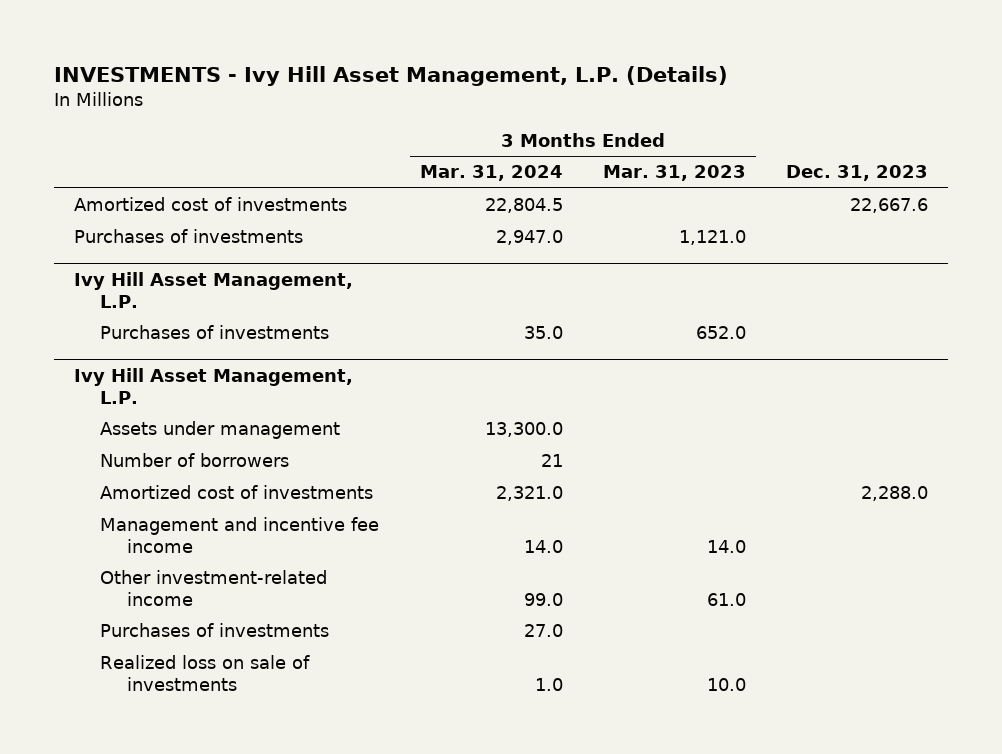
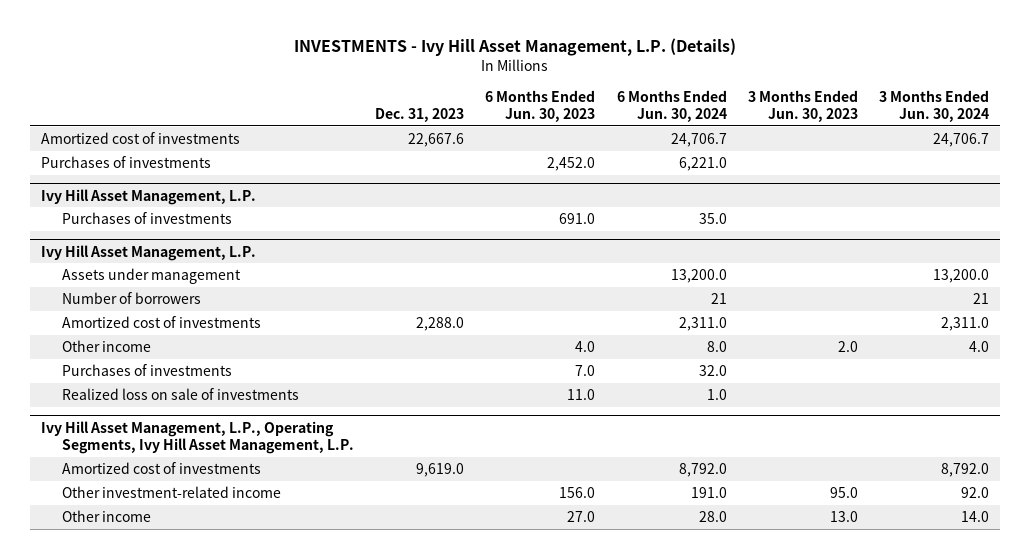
- | 3 Months Ended Mar. 31, 2024 | 3 Months Ended Mar. 31, 2023 | Dec. 31, 2023
+ | Dec. 31, 2023 | 6 Months Ended Jun. 30, 2023 | 6 Months Ended Jun. 30, 2024 | 3 Months Ended Jun. 30, 2023 | 3 Months Ended Jun. 30, 2024
@ Ivy Hill Asset Management, L.P.
- Management and incentive fee income | 14.0 | 14.0 |
- Other investment-related income | 99.0 | 61.0 |
+ Other income | | 4.0 | 8.0 | 2.0 | 4.0
+ Ivy Hill Asset Management, L.P., Operating Segments, Ivy Hill Asset Management, L.P.
+ Amortized cost of investments | 9,619.0 | | 8,792.0 | | 8,792.0
+ Other investment-related income | | 156.0 | 191.0 | 95.0 | 92.0
+ Other income | | 27.0 | 28.0 | 13.0 | 14.0

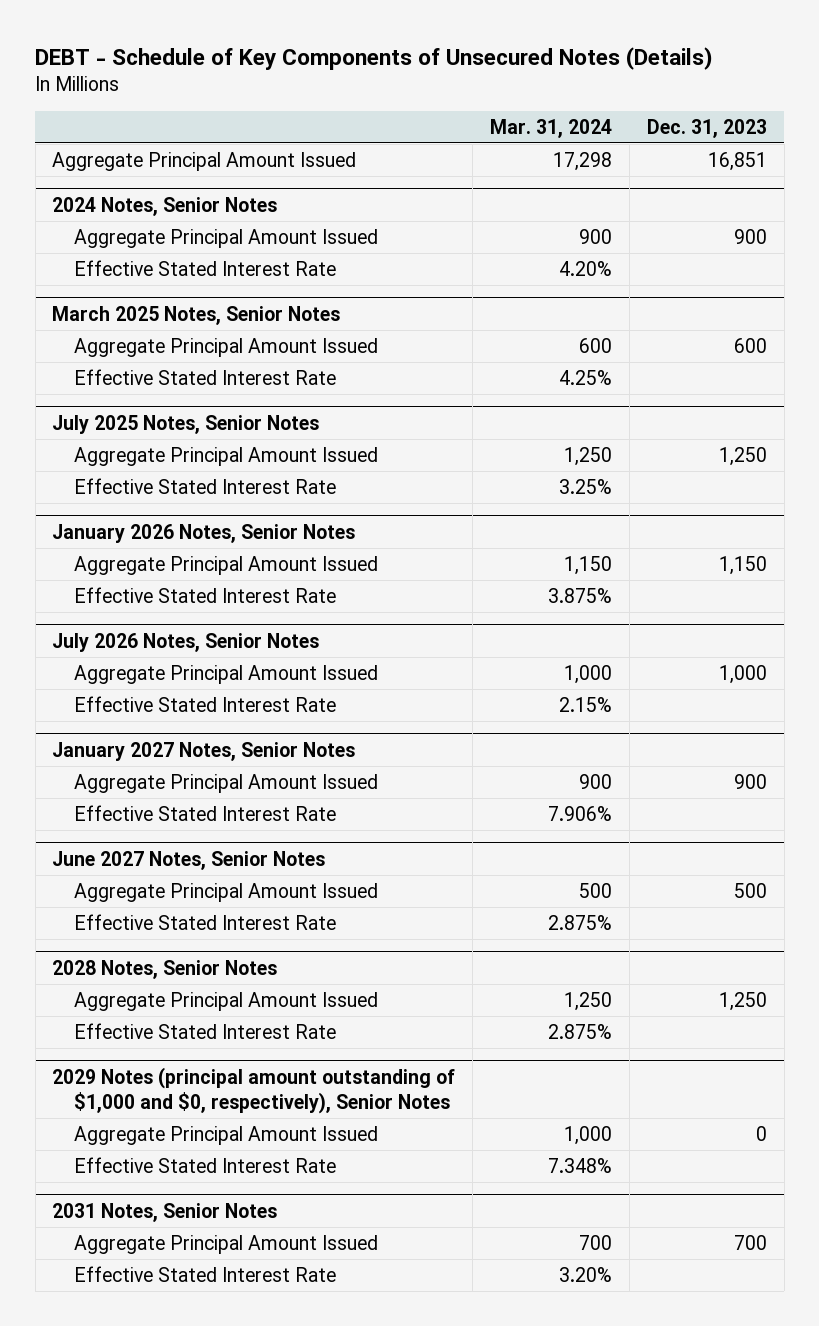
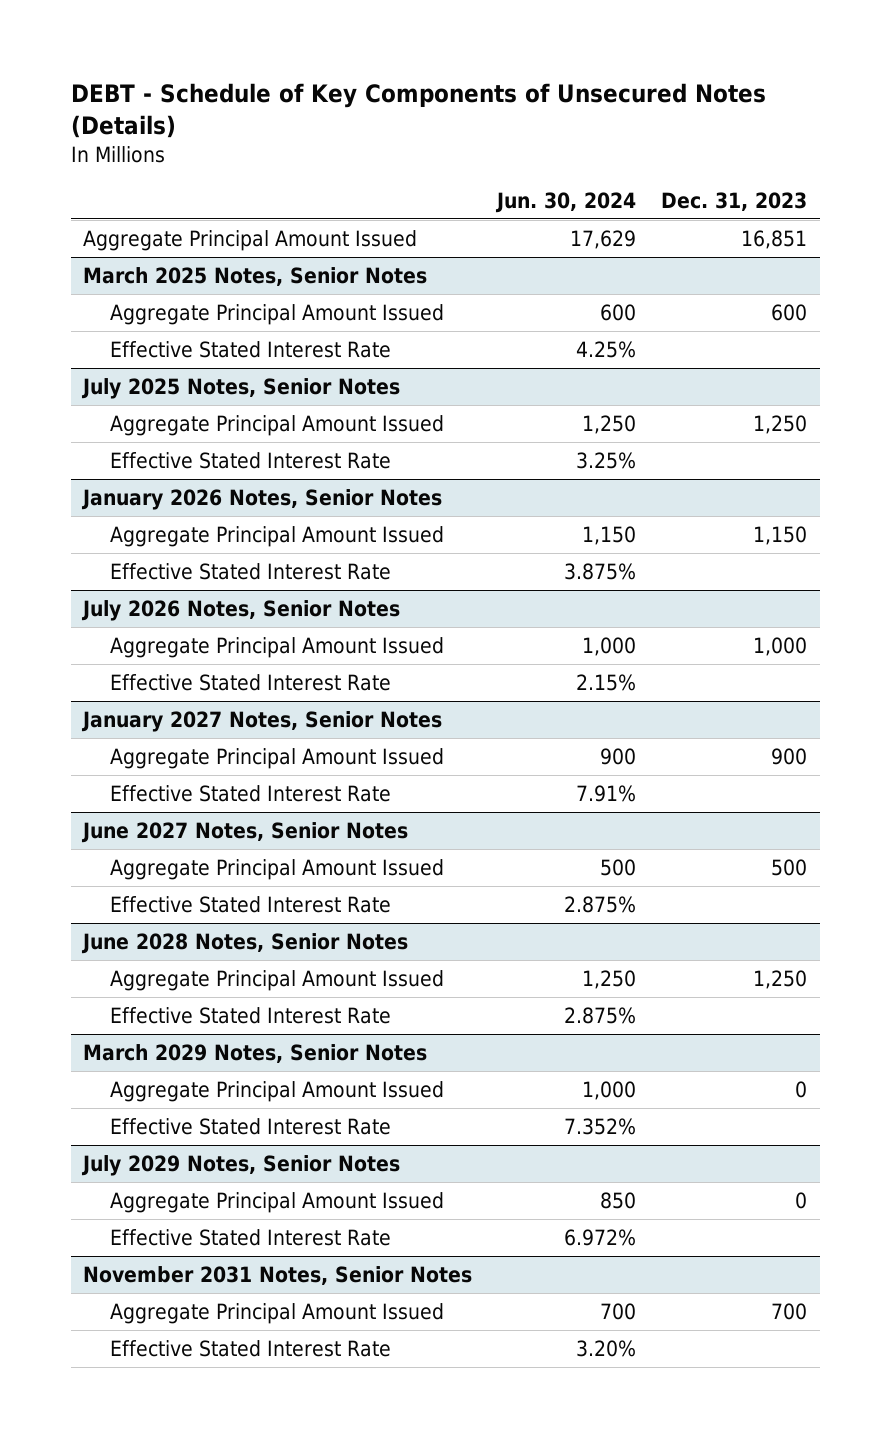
- | Mar. 31, 2024 | Dec. 31, 2023
+ | Jun. 30, 2024 | Dec. 31, 2023
- 2024 Notes, Senior Notes
- Aggregate Principal Amount Issued | 900 | 900
- Effective Stated Interest Rate | 4.20% |
- 2028 Notes, Senior Notes
+ June 2028 Notes, Senior Notes
- 2029 Notes (principal amount outstanding of $1,000 and $0, respectively), Senior Notes
- Aggregate Principal Amount Issued | 1,000 | 0
- Effective Stated Interest Rate | 7.348% |
- 2031 Notes, Senior Notes
+ March 2029 Notes, Senior Notes
+ Aggregate Principal Amount Issued | 1,000 | 0
+ Effective Stated Interest Rate | 7.352% |
+ July 2029 Notes, Senior Notes
+ Aggregate Principal Amount Issued | 850 | 0
+ Effective Stated Interest Rate | 6.972% |
+ November 2031 Notes, Senior Notes

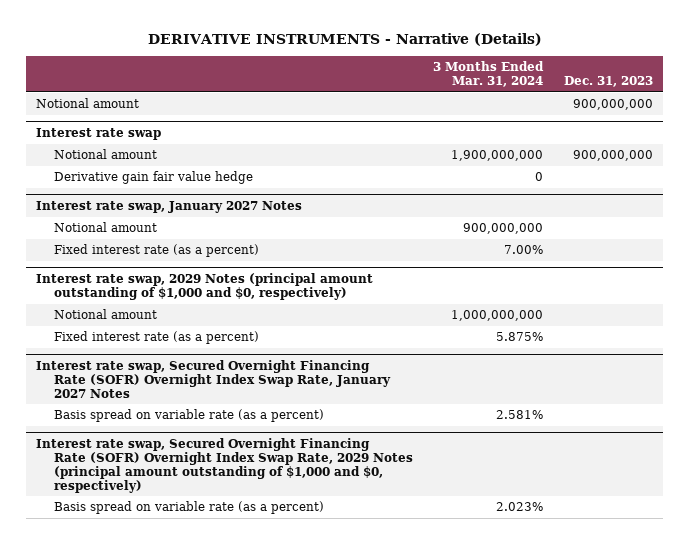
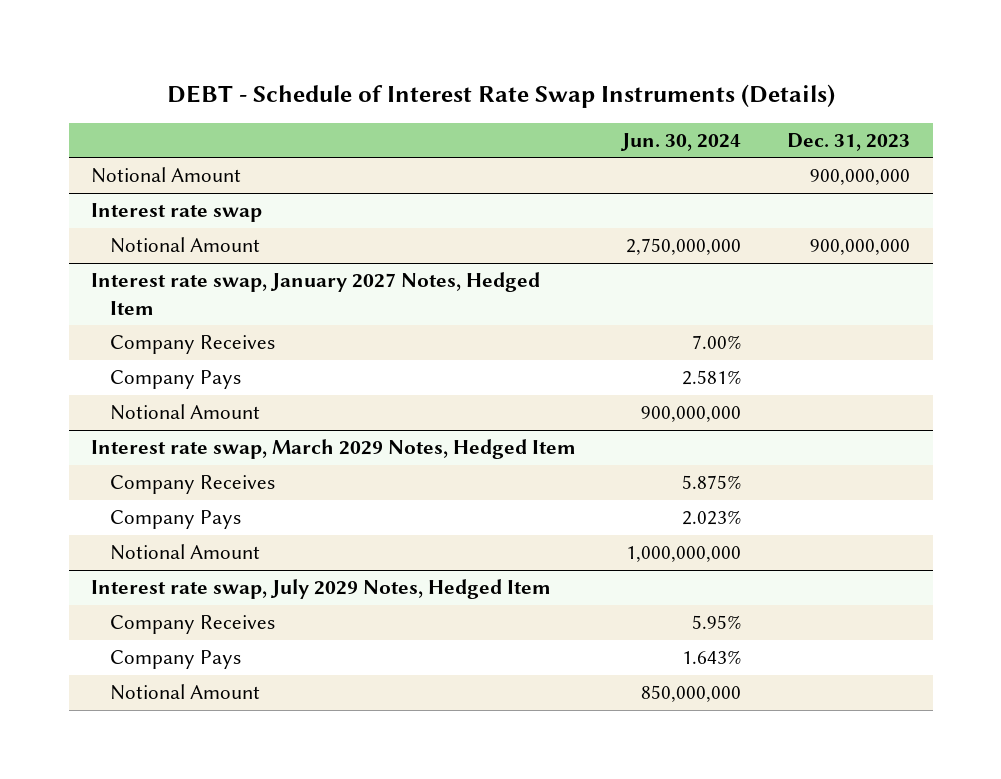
- DERIVATIVE INSTRUMENTS - Narrative (Details)
+ DEBT - Schedule of Interest Rate Swap Instruments (Details)
- | 3 Months Ended Mar. 31, 2024 | Dec. 31, 2023
+ | Jun. 30, 2024 | Dec. 31, 2023
- Notional amount | | 900,000,000
+ Notional Amount | | 900,000,000
@ Interest rate swap
- Notional amount | 1,900,000,000 | 900,000,000
- Derivative gain fair value hedge | 0 |
- Interest rate swap, January 2027 Notes
- Notional amount | 900,000,000 |
- Fixed interest rate (as a percent) | 7.00% |
- Interest rate swap, 2029 Notes (principal amount outstanding of $1,000 and $0, respectively)
- Notional amount | 1,000,000,000 |
- Fixed interest rate (as a percent) | 5.875% |
- Interest rate swap, Secured Overnight Financing Rate (SOFR) Overnight Index Swap Rate, January 2027 Notes
- Basis spread on variable rate (as a percent) | 2.581% |
- Interest rate swap, Secured Overnight Financing Rate (SOFR) Overnight Index Swap Rate, 2029 Notes (principal amount outstanding of $1,000 and $0, respectively)
- Basis spread on variable rate (as a percent) | 2.023% |
@ Interest rate swap
+ Notional Amount | 2,750,000,000 | 900,000,000
+ Interest rate swap, January 2027 Notes, Hedged Item
+ Company Receives | 7.00% |
+ Company Pays | 2.581% |
+ Notional Amount | 900,000,000 |
+ Interest rate swap, March 2029 Notes, Hedged Item
+ Company Receives | 5.875% |
+ Company Pays | 2.023% |
+ Notional Amount | 1,000,000,000 |
+ Interest rate swap, July 2029 Notes, Hedged Item
+ Company Receives | 5.95% |
+ Company Pays | 1.643% |
+ Notional Amount | 850,000,000 |

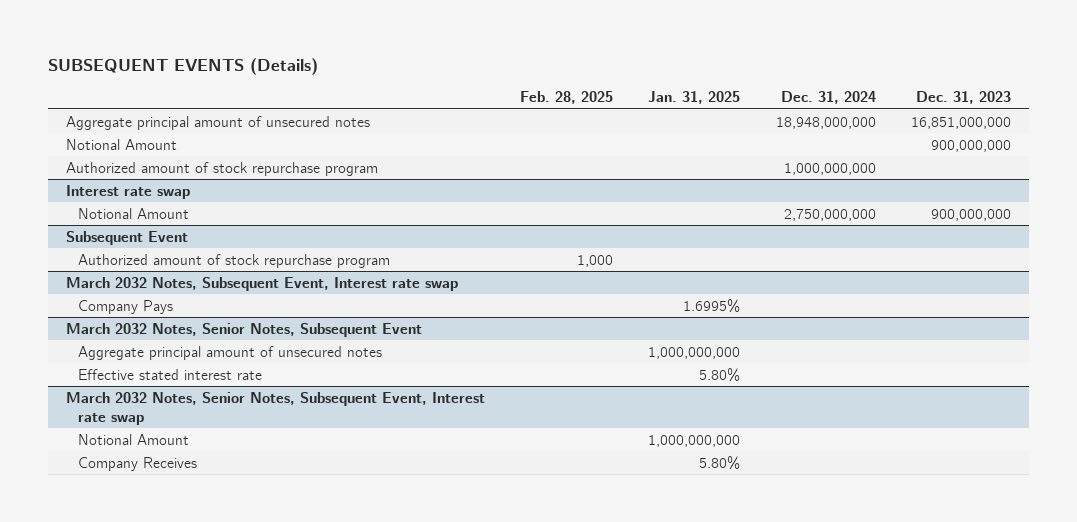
- DEBT - Schedule of Interest Rate Swap Instruments (Details)
+ SUBSEQUENT EVENTS (Details)
- | Jun. 30, 2024 | Dec. 31, 2023
+ | Feb. 28, 2025 | Jan. 31, 2025 | Dec. 31, 2024 | Dec. 31, 2023
+ Aggregate principal amount of unsecured notes | | | 18,948,000,000 | 16,851,000,000
+ Authorized amount of stock repurchase program | | | 1,000,000,000 |
- Interest rate swap, January 2027 Notes, Hedged Item
- Company Receives | 7.00% |
- Company Pays | 2.581% |
- Notional Amount | 900,000,000 |
- Interest rate swap, March 2029 Notes, Hedged Item
- Company Receives | 5.875% |
- Company Pays | 2.023% |
- Notional Amount | 1,000,000,000 |
- Interest rate swap, July 2029 Notes, Hedged Item
- Company Receives | 5.95% |
- Company Pays | 1.643% |
- Notional Amount | 850,000,000 |
+ Subsequent Event
+ Authorized amount of stock repurchase program | 1,000 | | |
+ March 2032 Notes, Subsequent Event, Interest rate swap
+ Company Pays | | 1.6995% | |
+ March 2032 Notes, Senior Notes, Subsequent Event
+ Aggregate principal amount of unsecured notes | | 1,000,000,000 | |
+ Effective stated interest rate | | 5.80% | |
+ March 2032 Notes, Senior Notes, Subsequent Event, Interest rate swap
+ Notional Amount | | 1,000,000,000 | |
+ Company Receives | | 5.80% | |

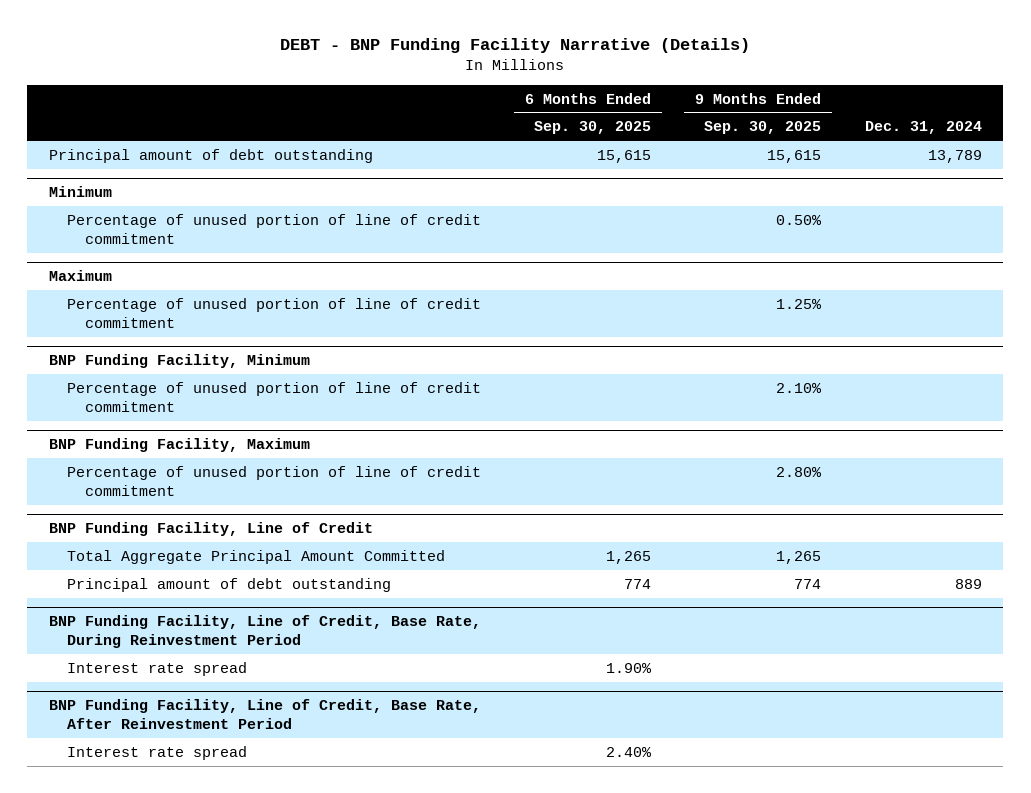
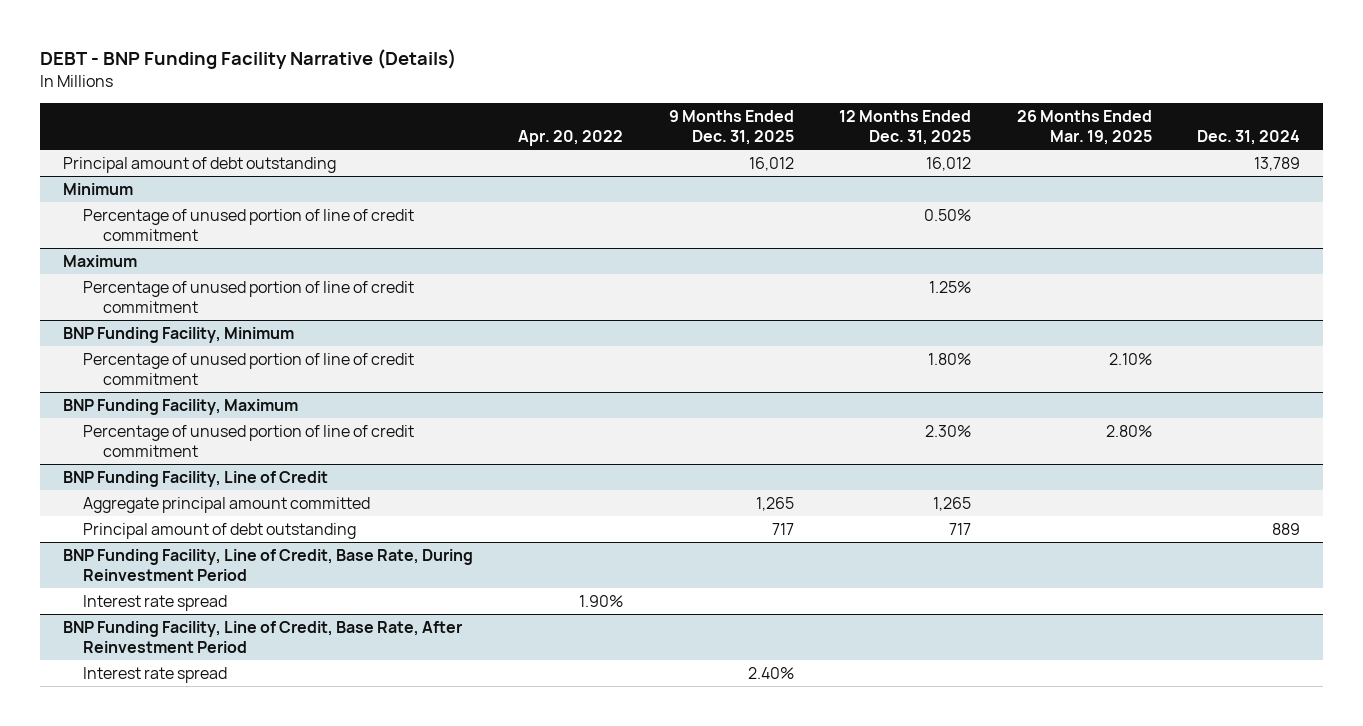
- | 6 Months Ended Sep. 30, 2025 | 9 Months Ended Sep. 30, 2025 | Dec. 31, 2024
+ | Apr. 20, 2022 | 9 Months Ended Dec. 31, 2025 | 12 Months Ended Dec. 31, 2025 | 26 Months Ended Mar. 19, 2025 | Dec. 31, 2024
@ BNP Funding Facility, Line of Credit
- Total Aggregate Principal Amount Committed | 1,265 | 1,265 |
+ Aggregate principal amount committed | | 1,265 | 1,265 | |

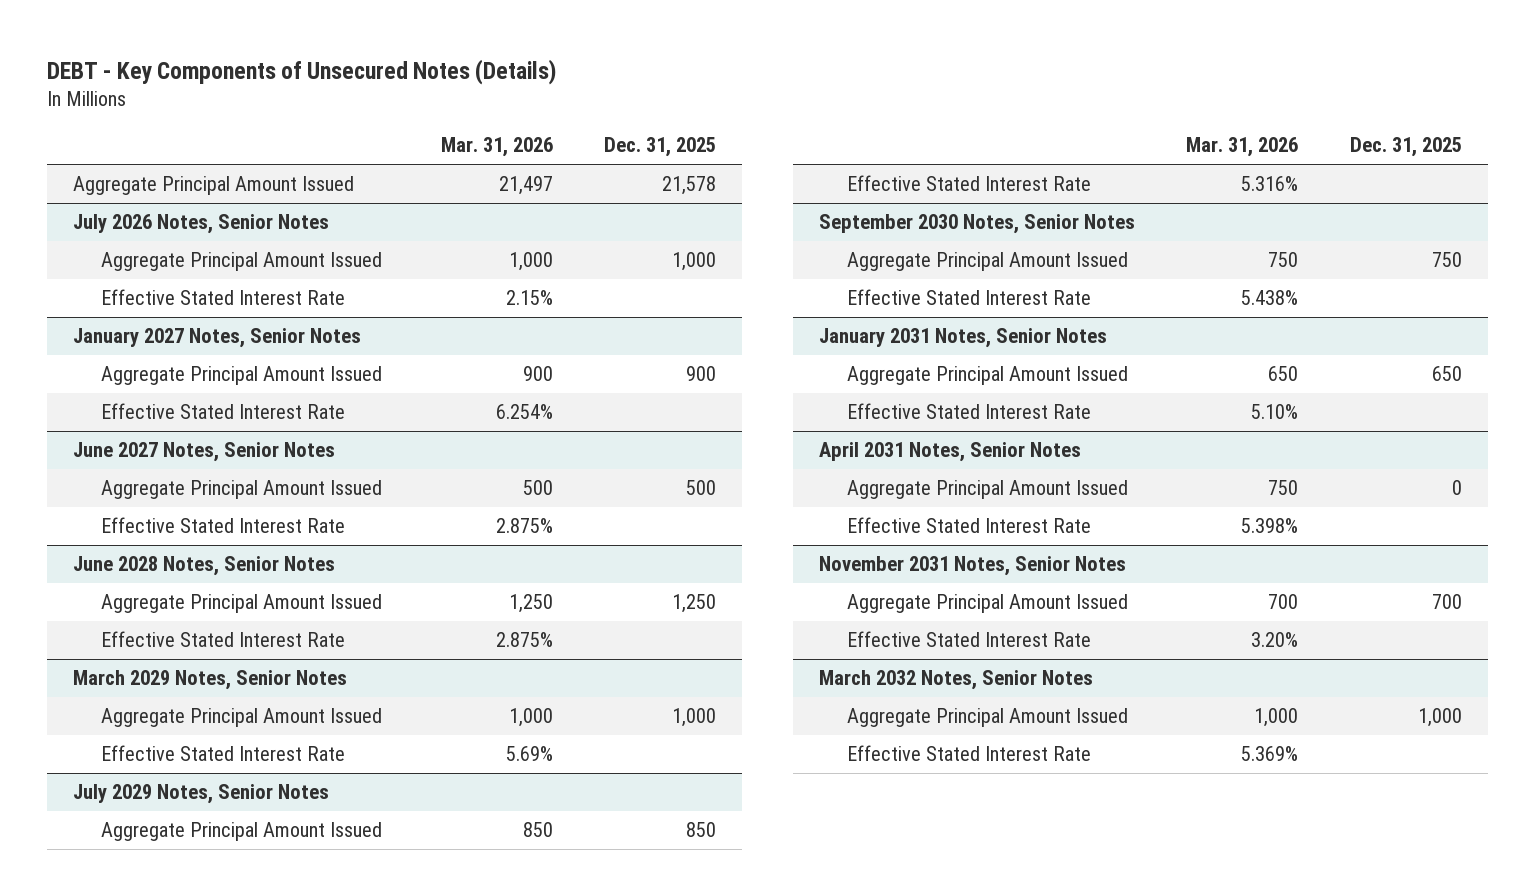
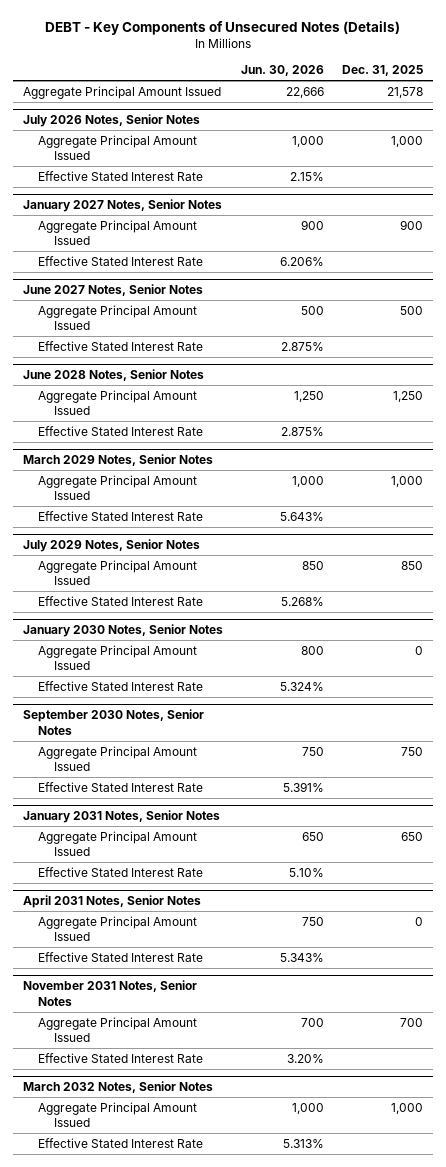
- | Mar. 31, 2026 | Dec. 31, 2025
+ | Jun. 30, 2026 | Dec. 31, 2025
+ January 2030 Notes, Senior Notes
+ Aggregate Principal Amount Issued | 800 | 0
+ Effective Stated Interest Rate | 5.324% |

